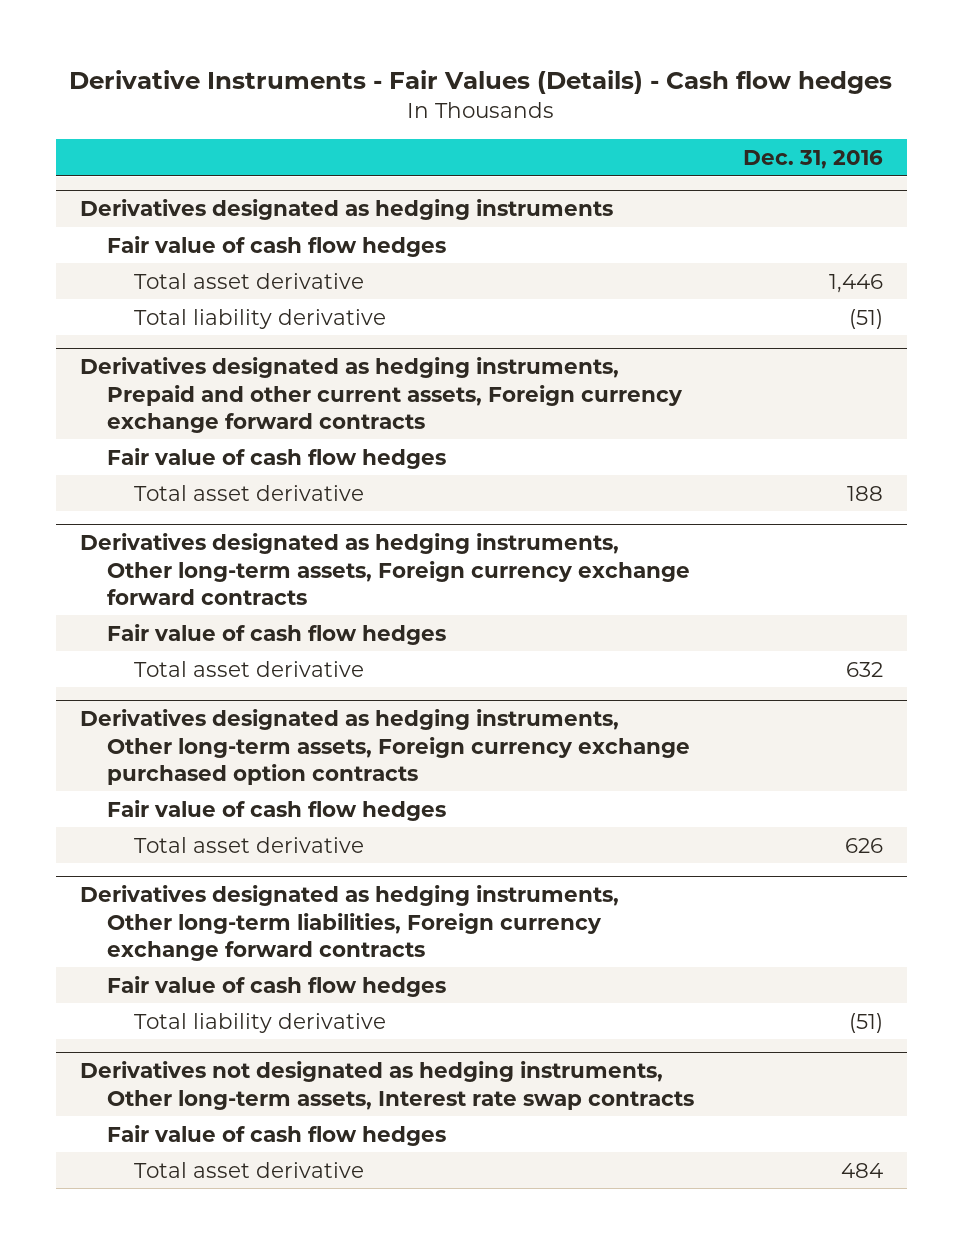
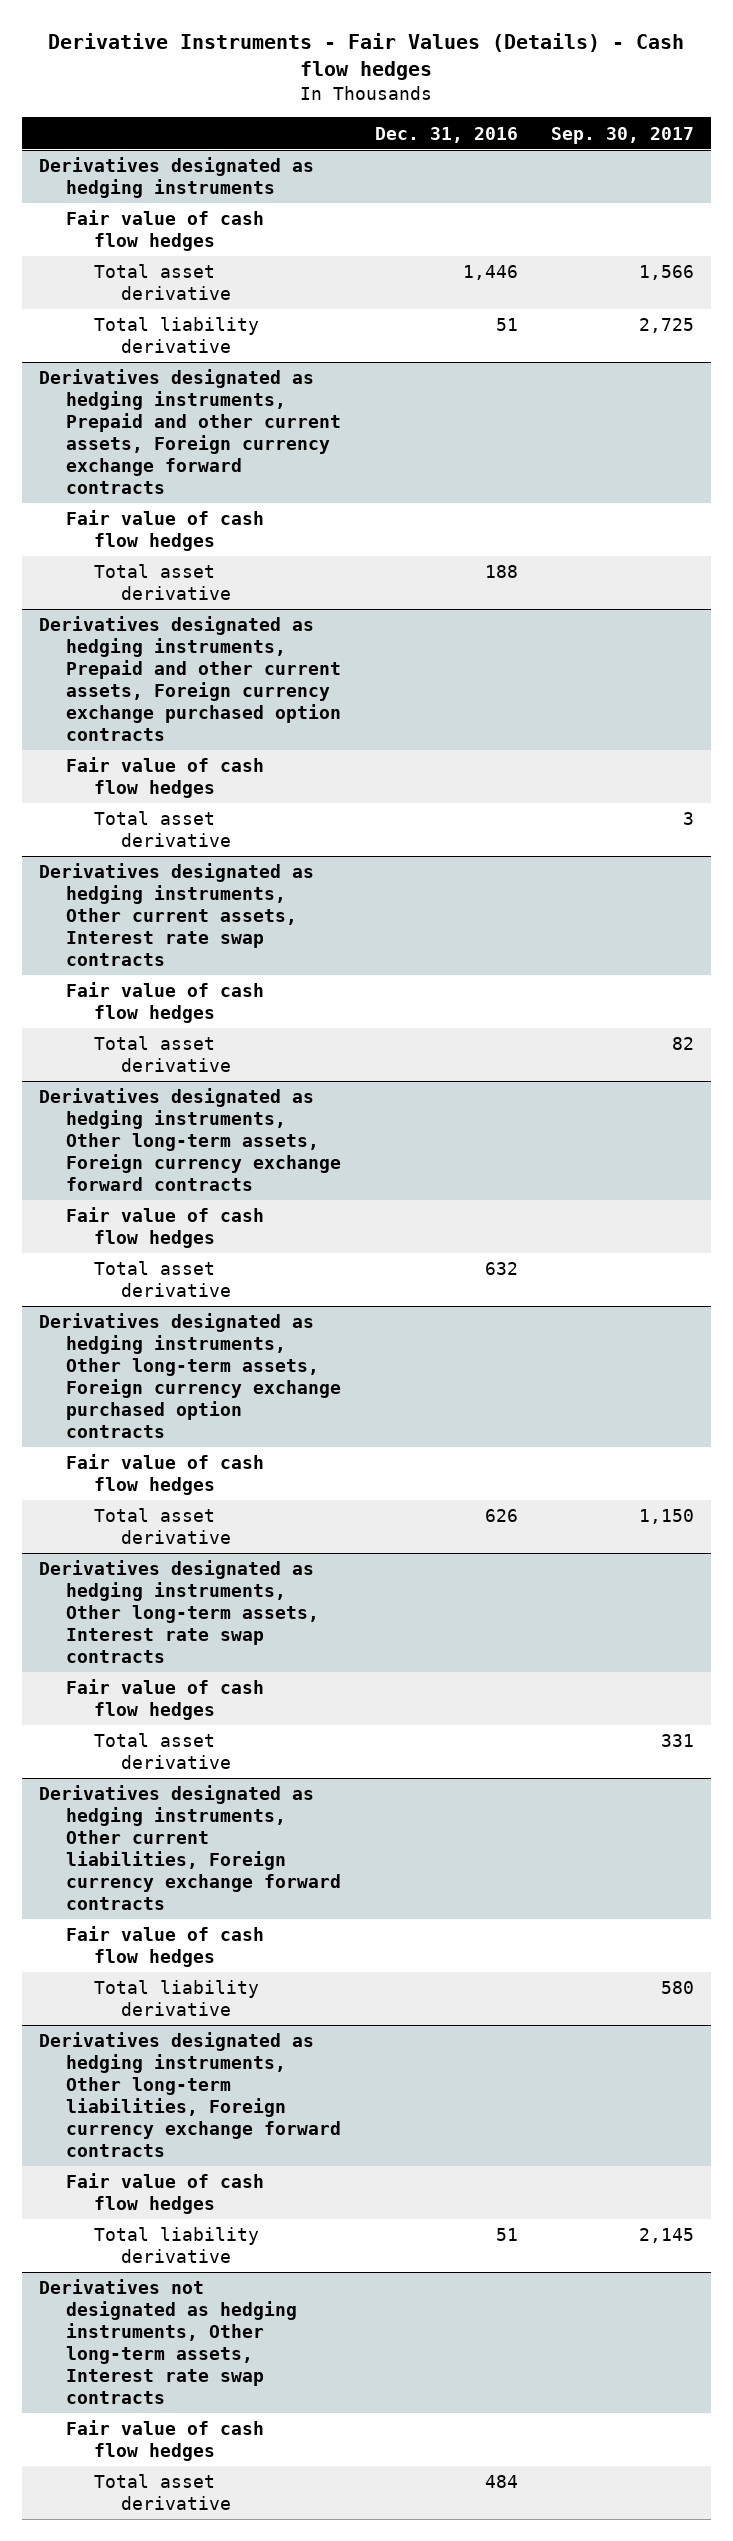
- | Dec. 31, 2016
+ | Dec. 31, 2016 | Sep. 30, 2017
@ Derivatives designated as hedging instruments
- Total liability derivative | (51)
+ Total liability derivative | 51 | 2,725
+ Derivatives designated as hedging instruments, Prepaid and other current assets, Foreign currency exchange purchased option contracts
+ Fair value of cash flow hedges
+ Total asset derivative | | 3
+ Derivatives designated as hedging instruments, Other current assets, Interest rate swap contracts
+ Fair value of cash flow hedges
+ Total asset derivative | | 82
+ Derivatives designated as hedging instruments, Other long-term assets, Interest rate swap contracts
+ Fair value of cash flow hedges
+ Total asset derivative | | 331
+ Derivatives designated as hedging instruments, Other current liabilities, Foreign currency exchange forward contracts
+ Fair value of cash flow hedges
+ Total liability derivative | | 580
@ Derivatives designated as hedging instruments, Other long-term liabilities, Foreign currency exchange forward contracts
- Total liability derivative | (51)
+ Total liability derivative | 51 | 2,145

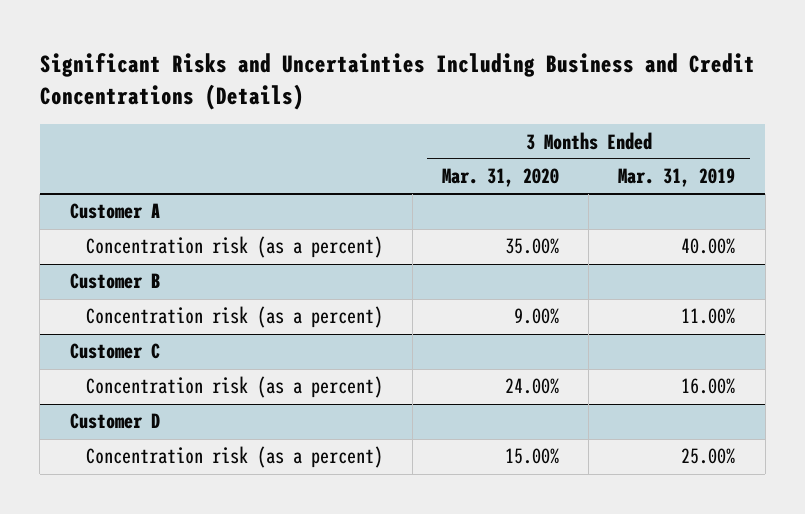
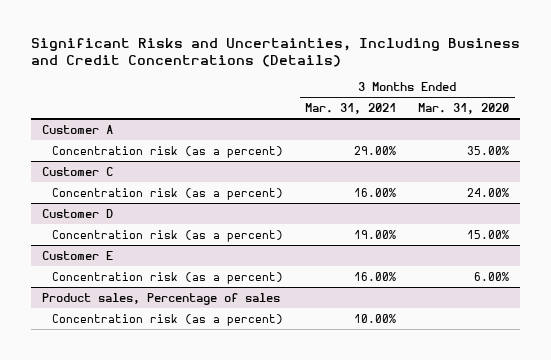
- Significant Risks and Uncertainties Including Business and Credit Concentrations (Details)
+ Significant Risks and Uncertainties, Including Business and Credit Concentrations (Details)
- | 3 Months Ended Mar. 31, 2020 | 3 Months Ended Mar. 31, 2019
+ | 3 Months Ended Mar. 31, 2021 | 3 Months Ended Mar. 31, 2020
- Customer B
- Concentration risk (as a percent) | 9.00% | 11.00%
+ Customer E
+ Concentration risk (as a percent) | 16.00% | 6.00%
+ Product sales, Percentage of sales
+ Concentration risk (as a percent) | 10.00% |

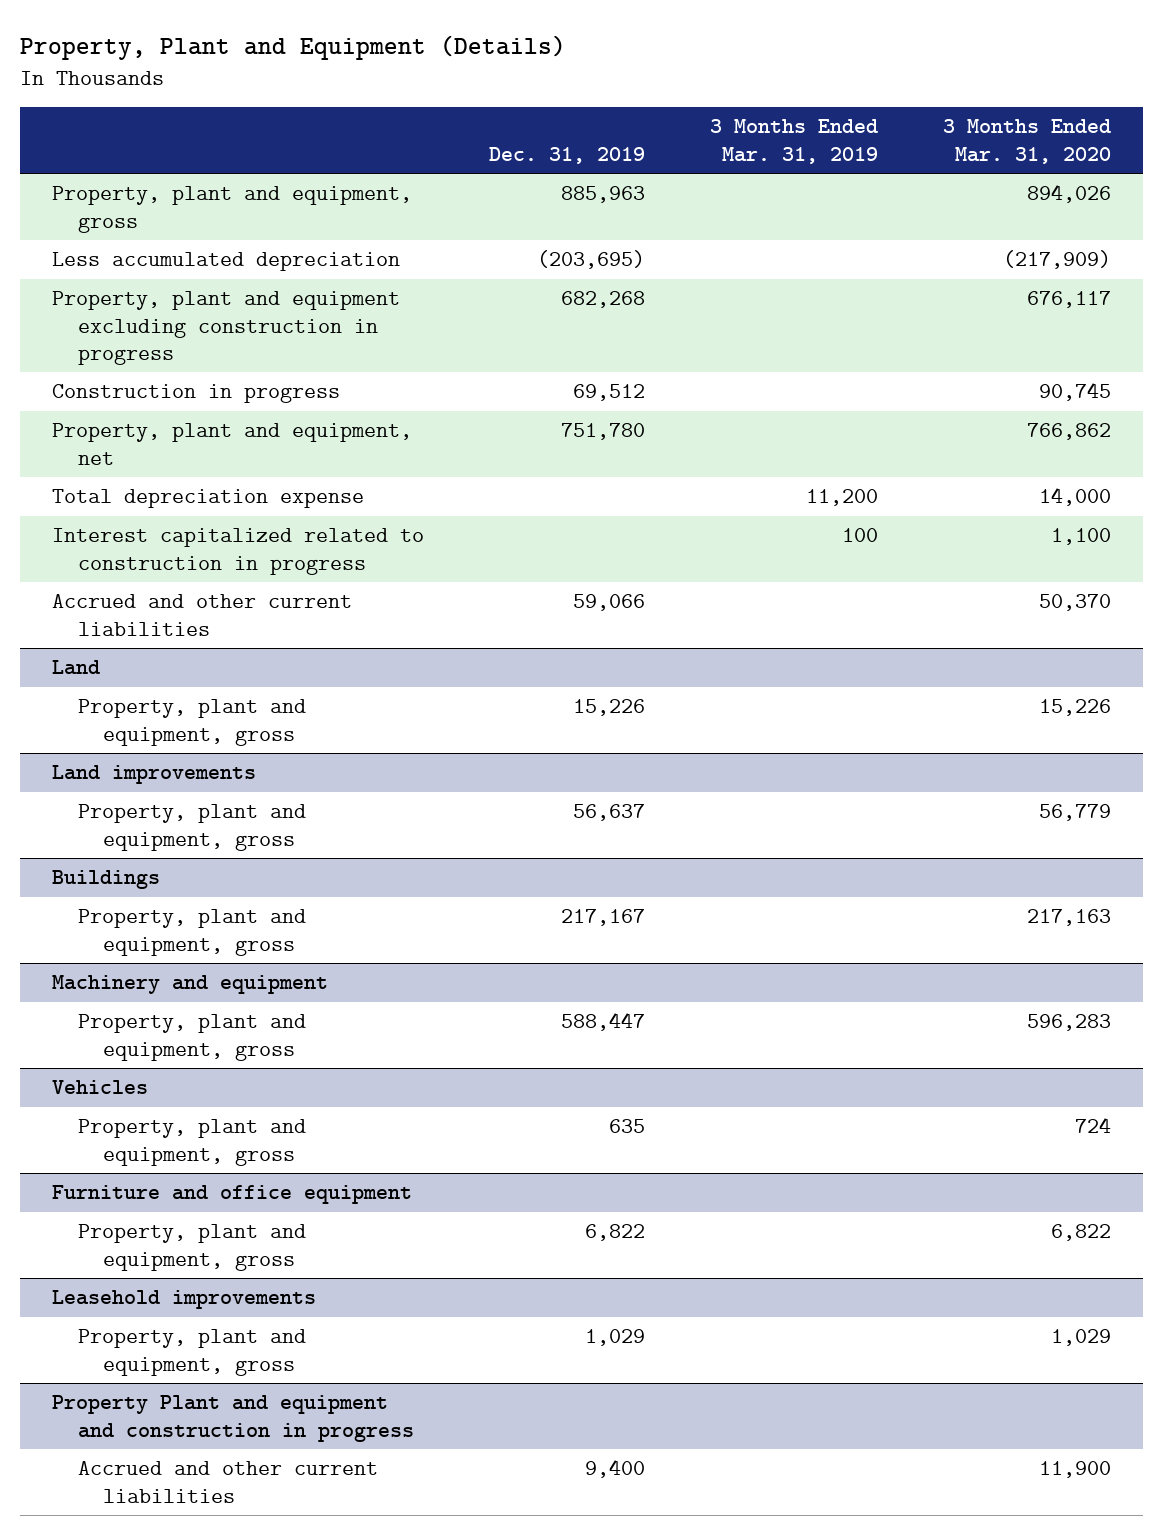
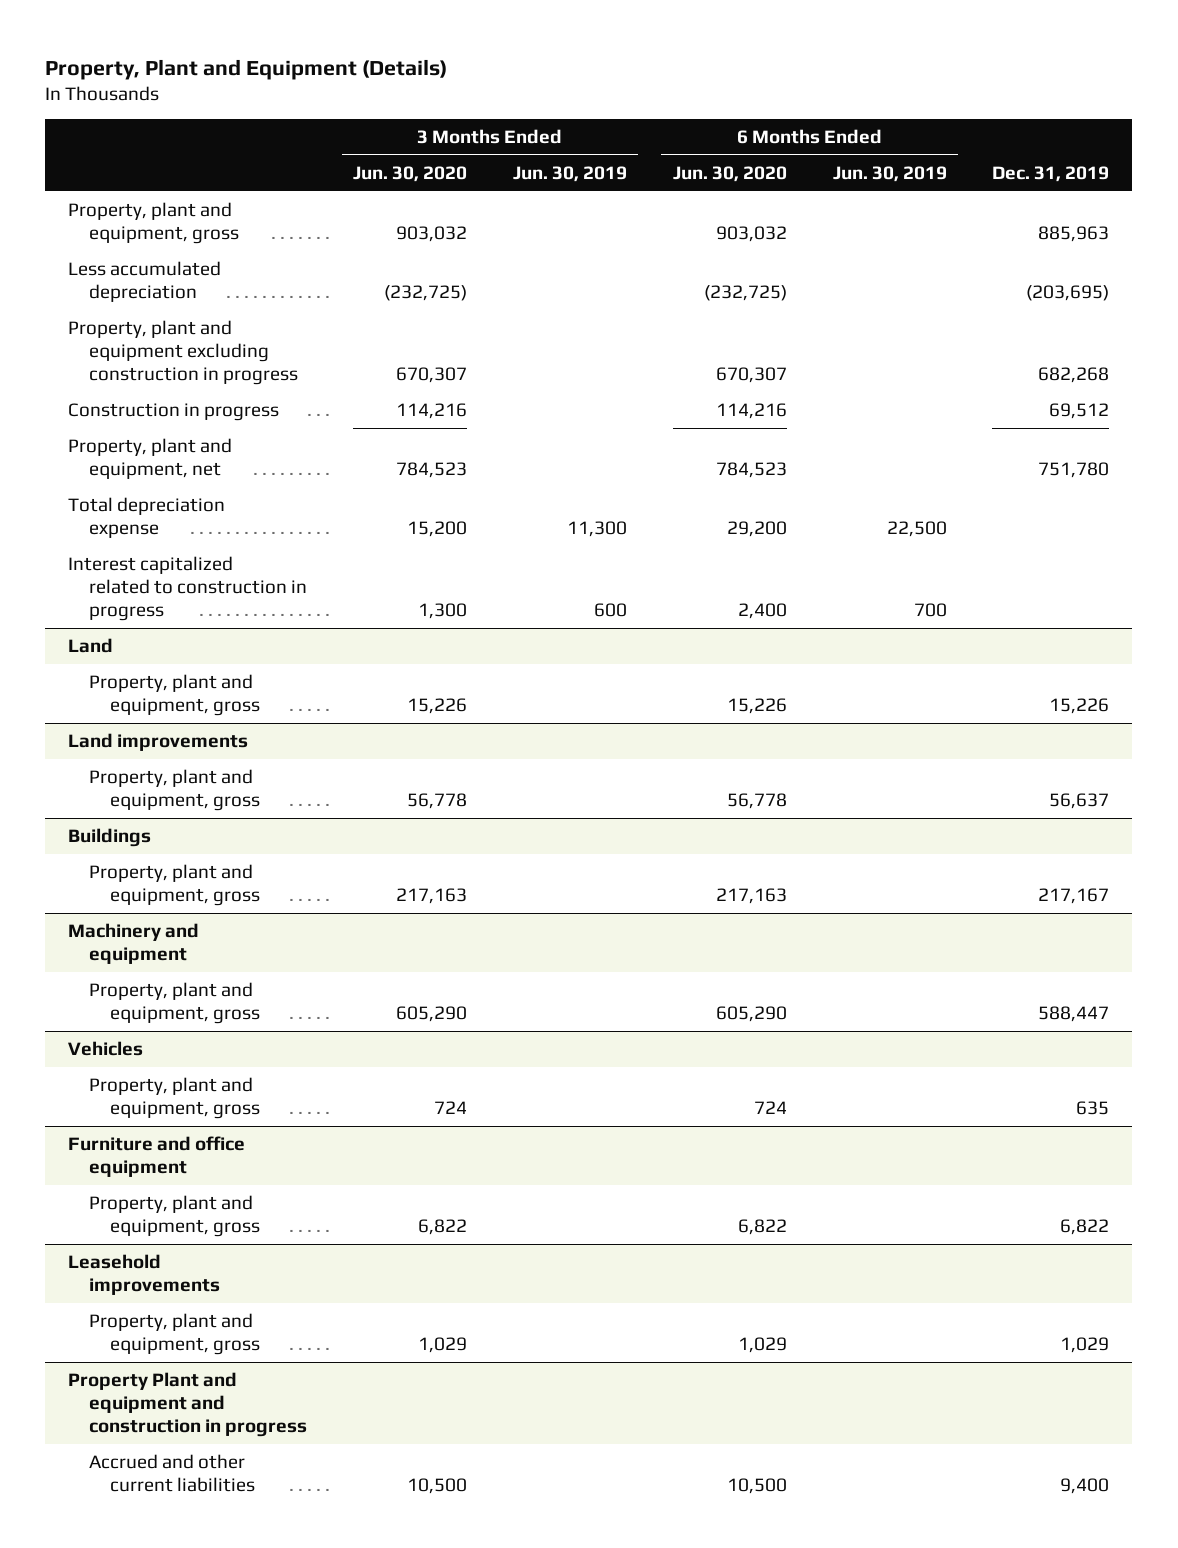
- | Dec. 31, 2019 | 3 Months Ended Mar. 31, 2019 | 3 Months Ended Mar. 31, 2020
+ | 3 Months Ended Jun. 30, 2020 | 3 Months Ended Jun. 30, 2019 | 6 Months Ended Jun. 30, 2020 | 6 Months Ended Jun. 30, 2019 | Dec. 31, 2019
- Accrued and other current liabilities | 59,066 | | 50,370

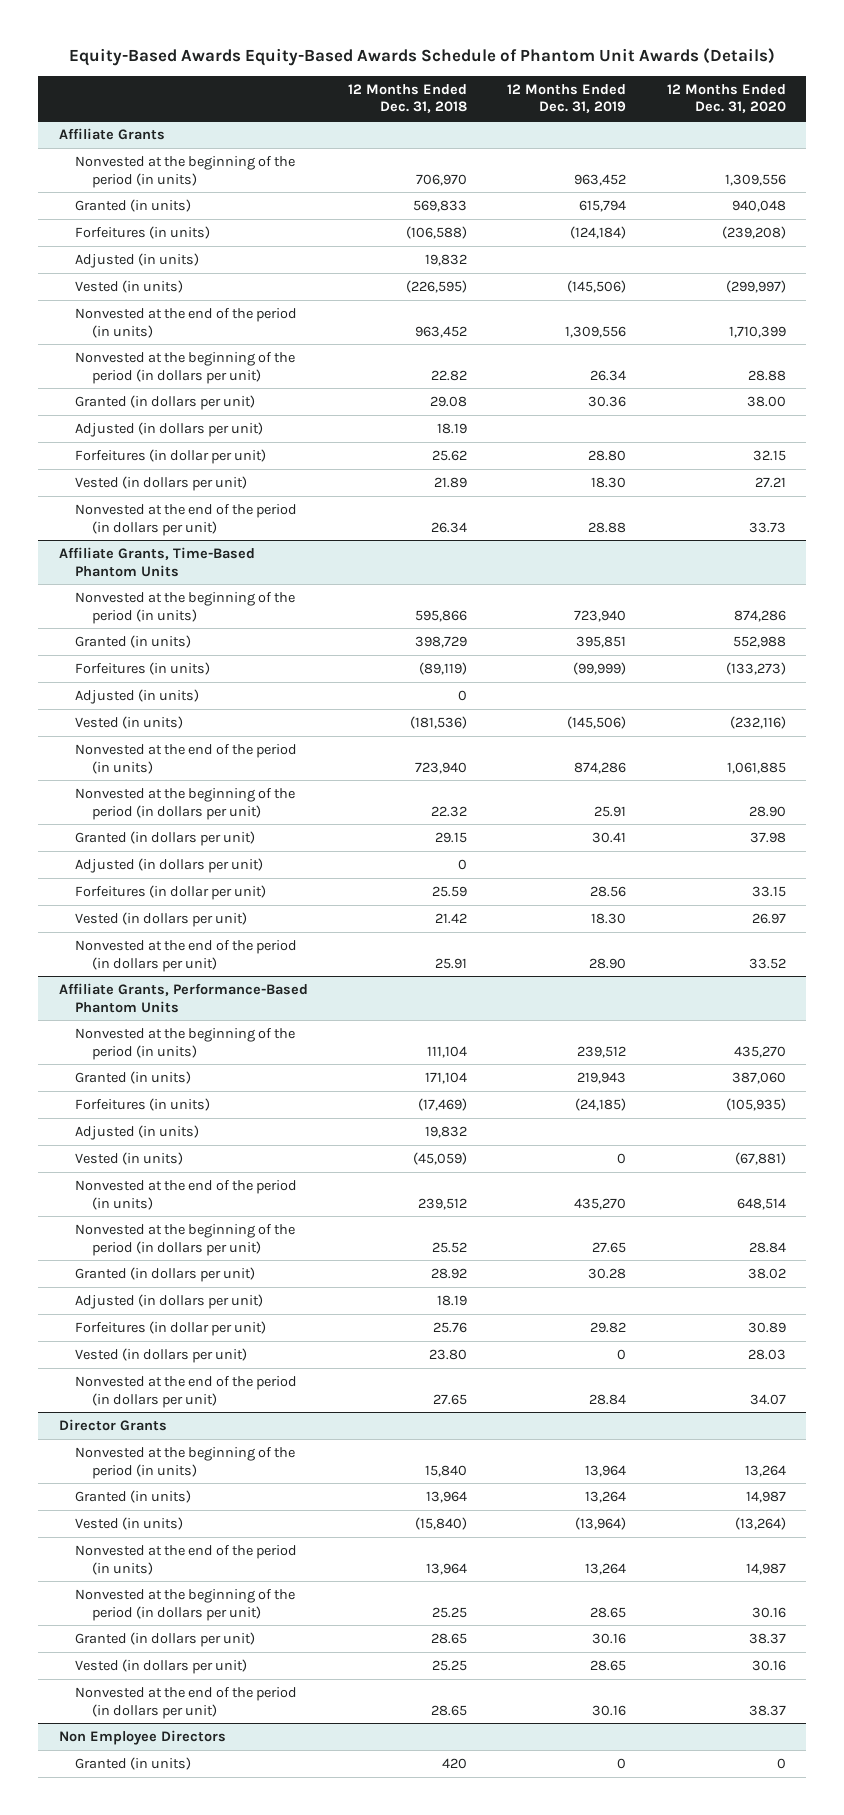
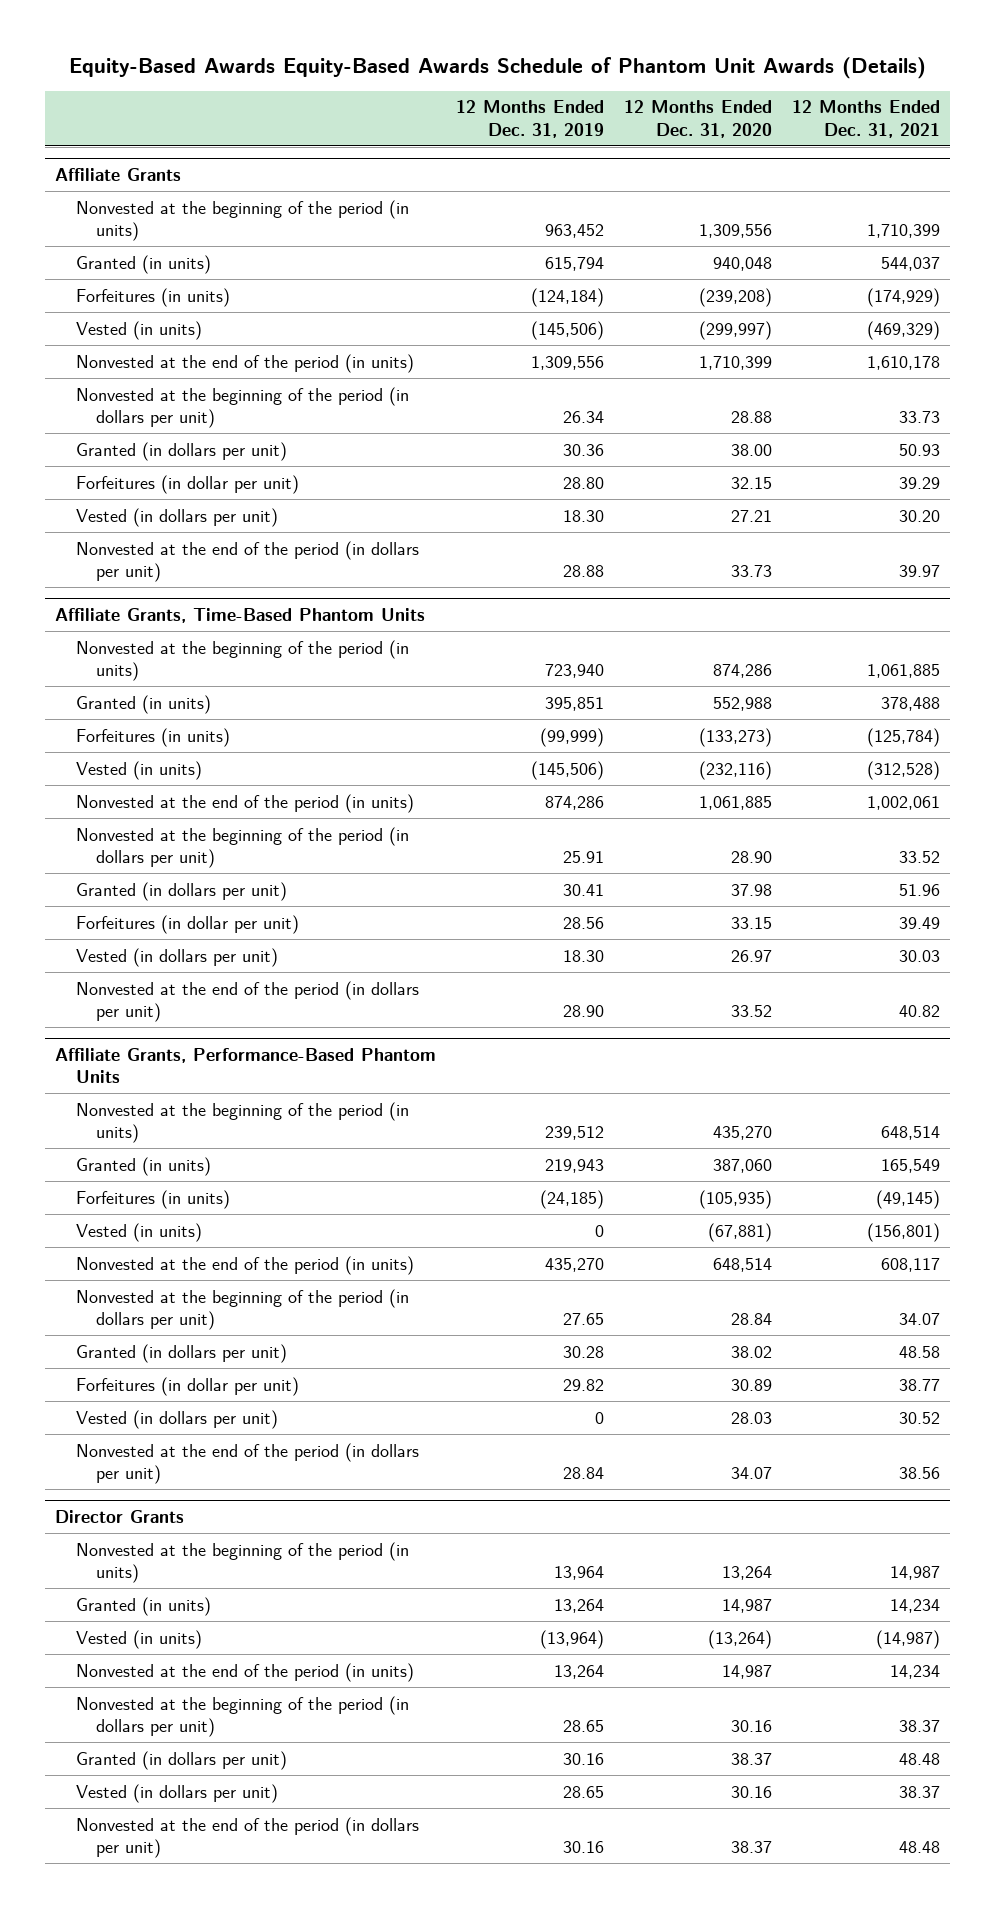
- | 12 Months Ended Dec. 31, 2018 | 12 Months Ended Dec. 31, 2019 | 12 Months Ended Dec. 31, 2020
+ | 12 Months Ended Dec. 31, 2019 | 12 Months Ended Dec. 31, 2020 | 12 Months Ended Dec. 31, 2021
@ Affiliate Grants
- Adjusted (in units) | 19,832 | |
- Adjusted (in dollars per unit) | 18.19 | |
@ Affiliate Grants, Time-Based Phantom Units
- Adjusted (in units) | 0 | |
- Adjusted (in dollars per unit) | 0 | |
@ Affiliate Grants, Performance-Based Phantom Units
- Adjusted (in units) | 19,832 | |
- Adjusted (in dollars per unit) | 18.19 | |
- Non Employee Directors
- Granted (in units) | 420 | 0 | 0

